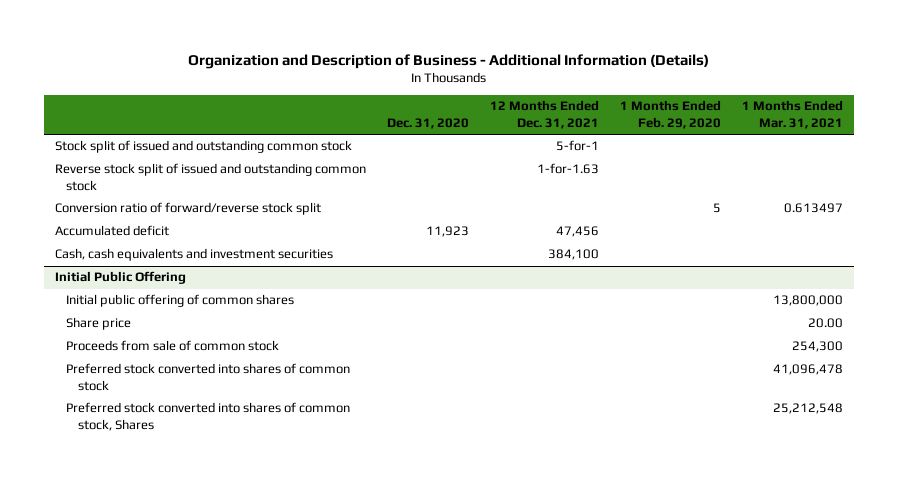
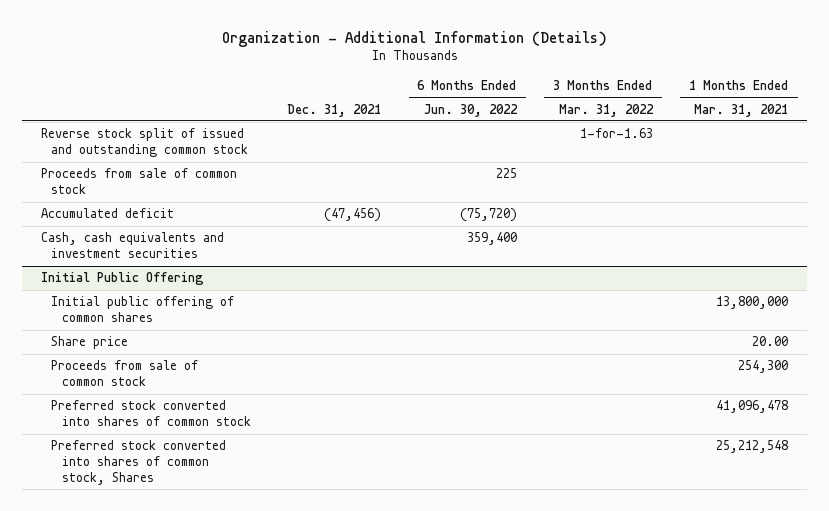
- Organization and Description of Business - Additional Information (Details)
+ Organization - Additional Information (Details)
- | Dec. 31, 2020 | 12 Months Ended Dec. 31, 2021 | 1 Months Ended Feb. 29, 2020 | 1 Months Ended Mar. 31, 2021
+ | Dec. 31, 2021 | 6 Months Ended Jun. 30, 2022 | 3 Months Ended Mar. 31, 2022 | 1 Months Ended Mar. 31, 2021
- Stock split of issued and outstanding common stock | | 5-for-1 | |
- Conversion ratio of forward/reverse stock split | | | 5 | 0.613497
+ Proceeds from sale of common stock | | 225 | |

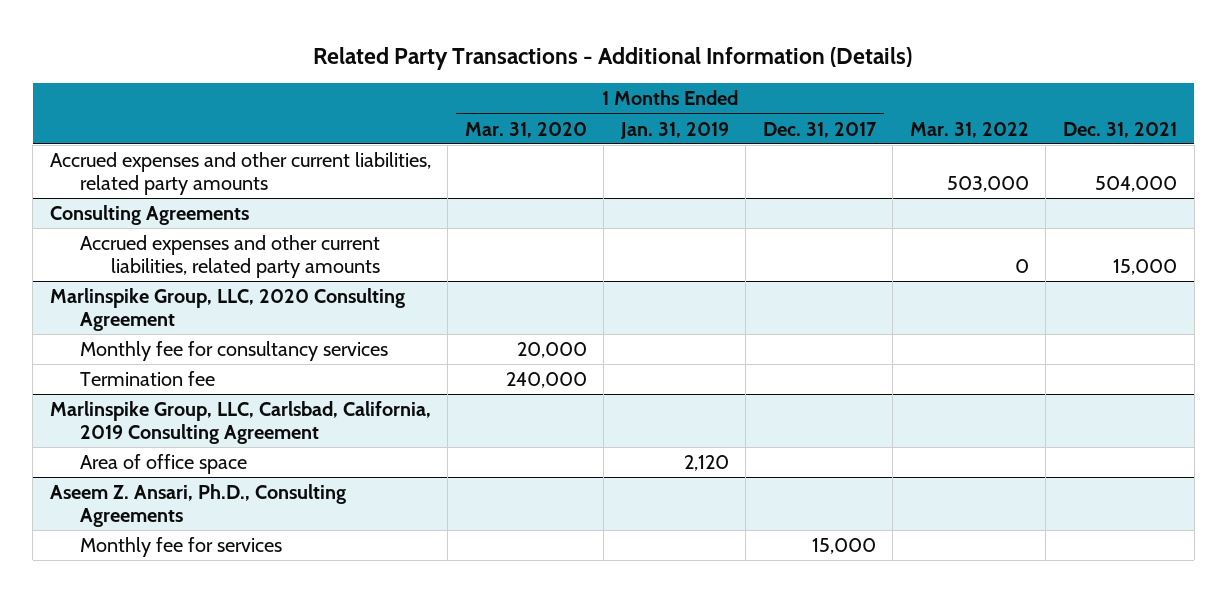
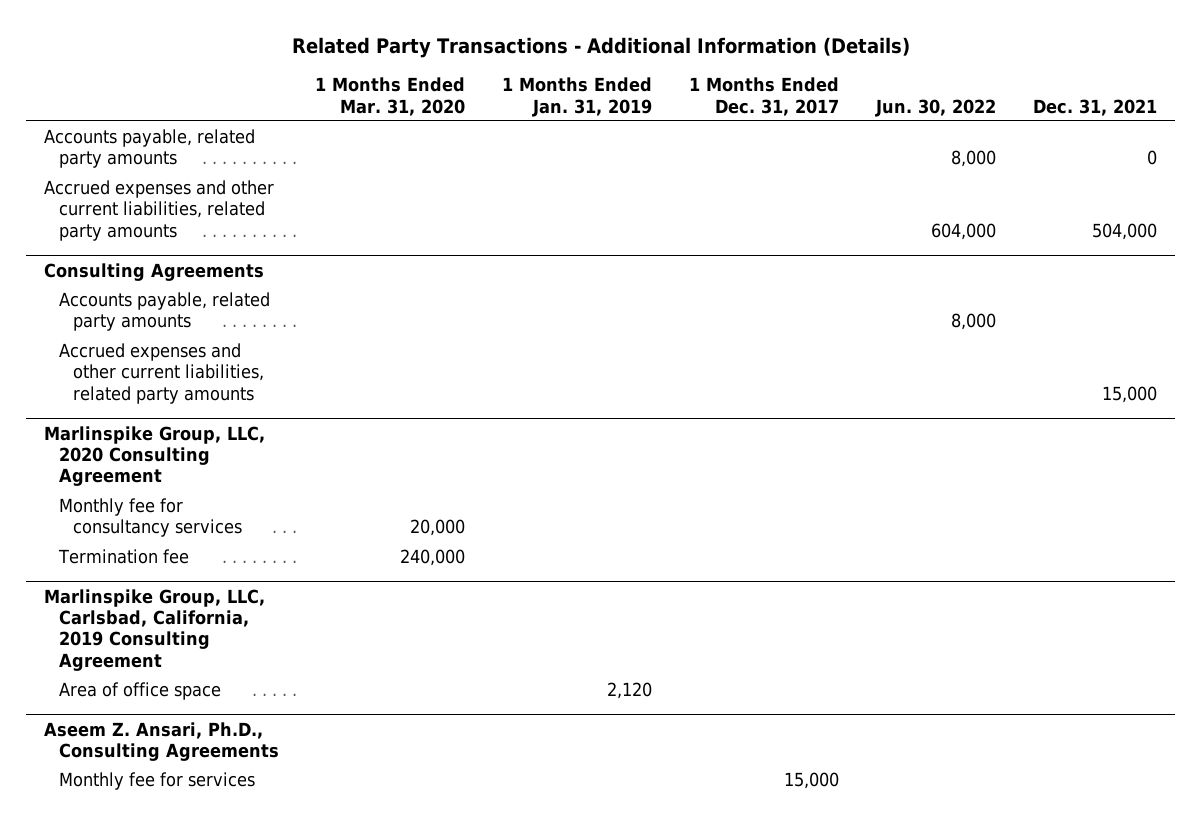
- | 1 Months Ended Mar. 31, 2020 | 1 Months Ended Jan. 31, 2019 | 1 Months Ended Dec. 31, 2017 | Mar. 31, 2022 | Dec. 31, 2021
+ | 1 Months Ended Mar. 31, 2020 | 1 Months Ended Jan. 31, 2019 | 1 Months Ended Dec. 31, 2017 | Jun. 30, 2022 | Dec. 31, 2021
+ Accounts payable, related party amounts | | | | 8,000 | 0
@ Consulting Agreements
+ Accounts payable, related party amounts | | | | 8,000 |

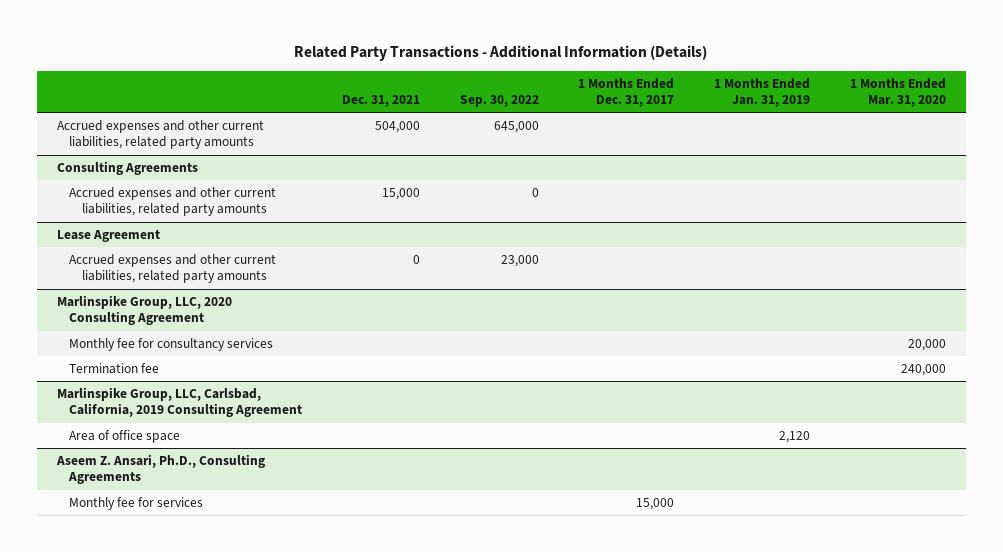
- | 1 Months Ended Mar. 31, 2020 | 1 Months Ended Jan. 31, 2019 | 1 Months Ended Dec. 31, 2017 | Jun. 30, 2022 | Dec. 31, 2021
+ | Dec. 31, 2021 | Sep. 30, 2022 | 1 Months Ended Dec. 31, 2017 | 1 Months Ended Jan. 31, 2019 | 1 Months Ended Mar. 31, 2020
- Accounts payable, related party amounts | | | | 8,000 | 0
@ Consulting Agreements
- Accounts payable, related party amounts | | | | 8,000 |
+ Lease Agreement
+ Accrued expenses and other current liabilities, related party amounts | 0 | 23,000 | | |

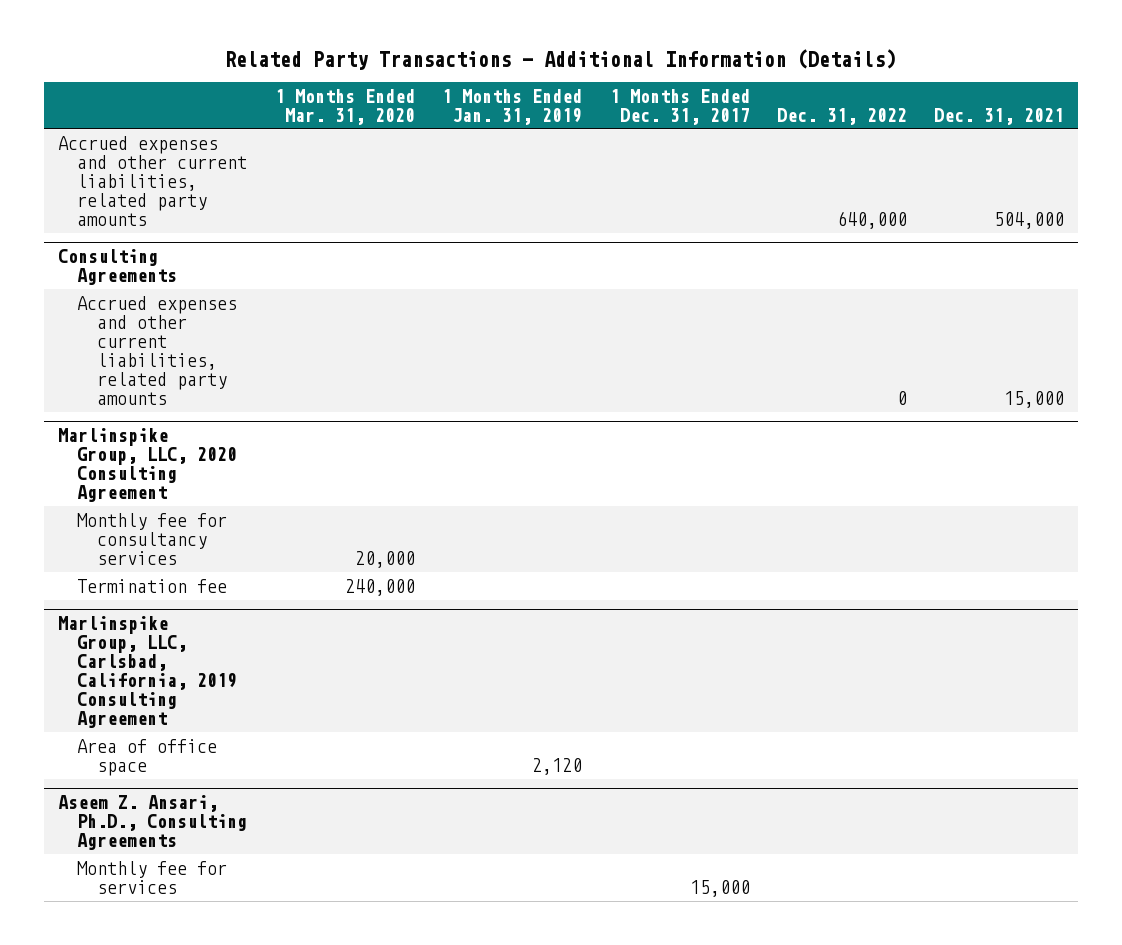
- | Dec. 31, 2021 | Sep. 30, 2022 | 1 Months Ended Dec. 31, 2017 | 1 Months Ended Jan. 31, 2019 | 1 Months Ended Mar. 31, 2020
+ | 1 Months Ended Mar. 31, 2020 | 1 Months Ended Jan. 31, 2019 | 1 Months Ended Dec. 31, 2017 | Dec. 31, 2022 | Dec. 31, 2021
- Lease Agreement
- Accrued expenses and other current liabilities, related party amounts | 0 | 23,000 | | |

